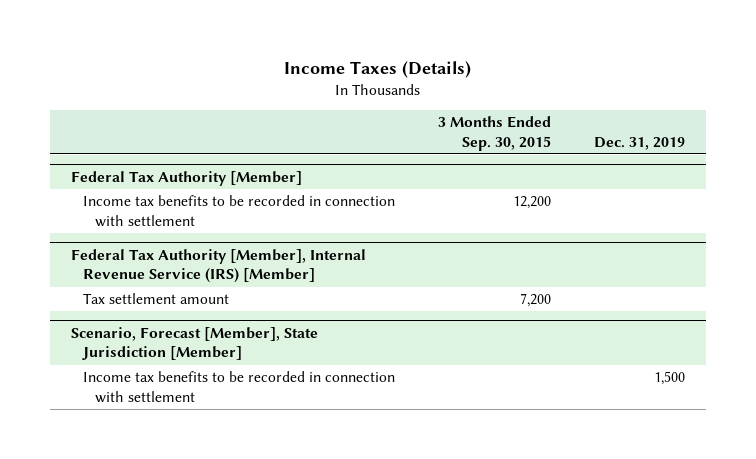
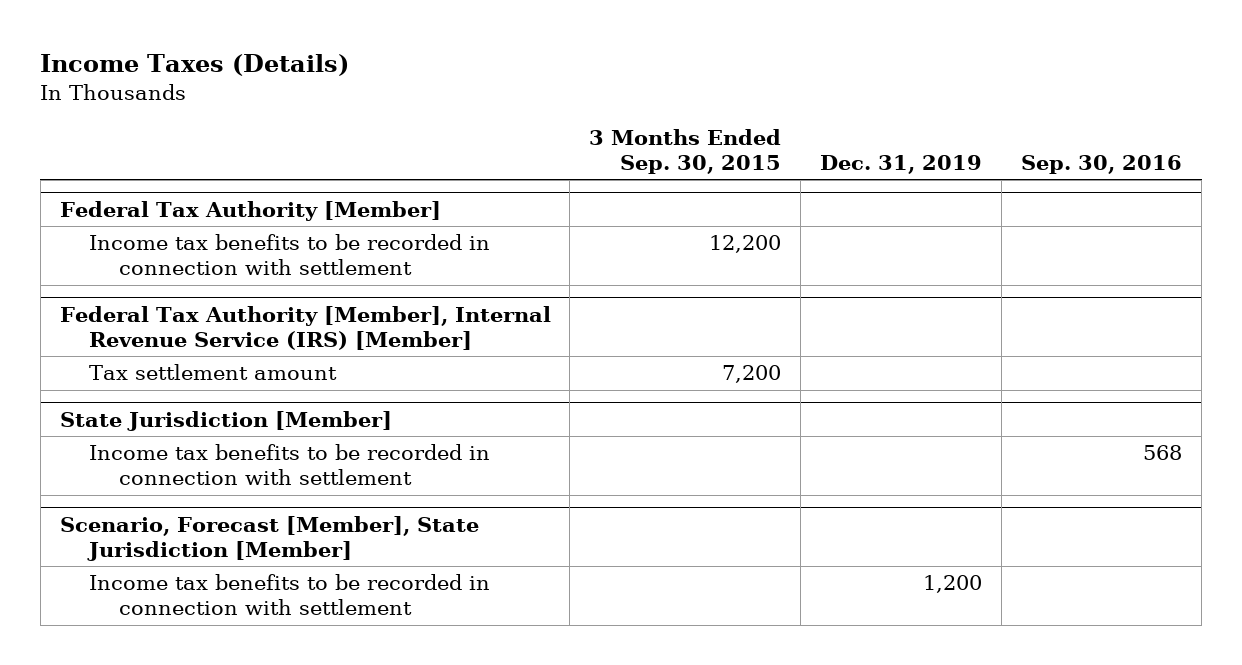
- | 3 Months Ended Sep. 30, 2015 | Dec. 31, 2019
+ | 3 Months Ended Sep. 30, 2015 | Dec. 31, 2019 | Sep. 30, 2016
+ State Jurisdiction [Member]
+ Income tax benefits to be recorded in connection with settlement | | | 568
@ Scenario, Forecast [Member], State Jurisdiction [Member]
- Income tax benefits to be recorded in connection with settlement | | 1,500
+ Income tax benefits to be recorded in connection with settlement | | 1,200 |

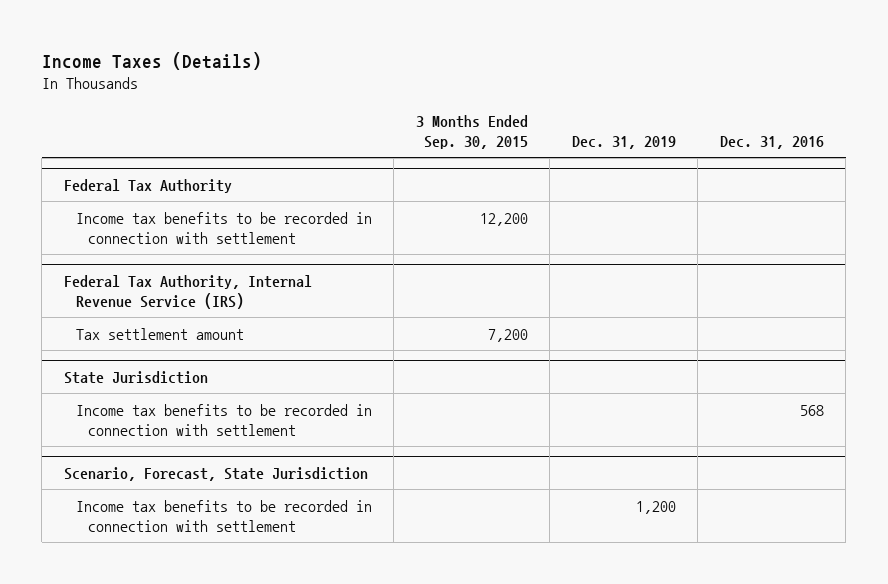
- | 3 Months Ended Sep. 30, 2015 | Dec. 31, 2019 | Sep. 30, 2016
+ | 3 Months Ended Sep. 30, 2015 | Dec. 31, 2019 | Dec. 31, 2016
- Federal Tax Authority [Member]
+ Federal Tax Authority
- Federal Tax Authority [Member], Internal Revenue Service (IRS) [Member]
+ Federal Tax Authority, Internal Revenue Service (IRS)
- State Jurisdiction [Member]
+ State Jurisdiction
- Scenario, Forecast [Member], State Jurisdiction [Member]
+ Scenario, Forecast, State Jurisdiction

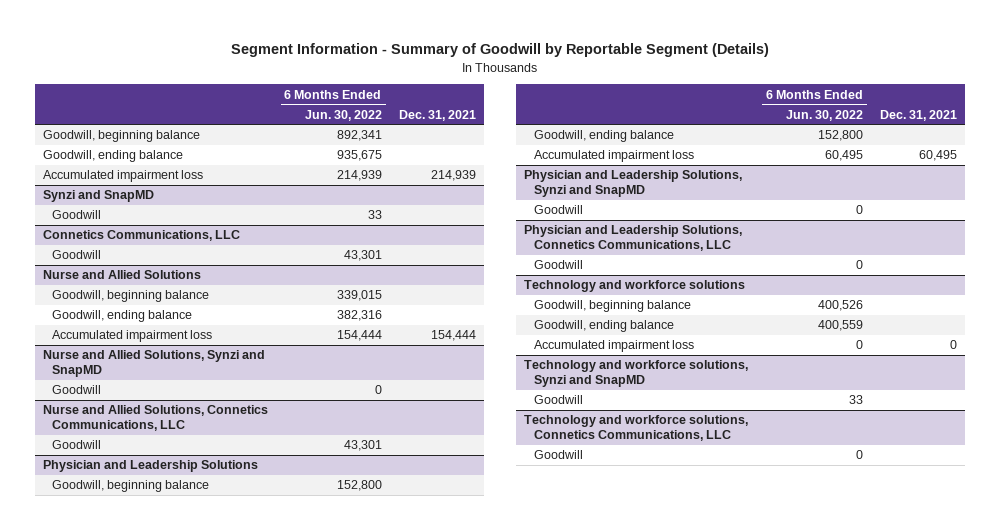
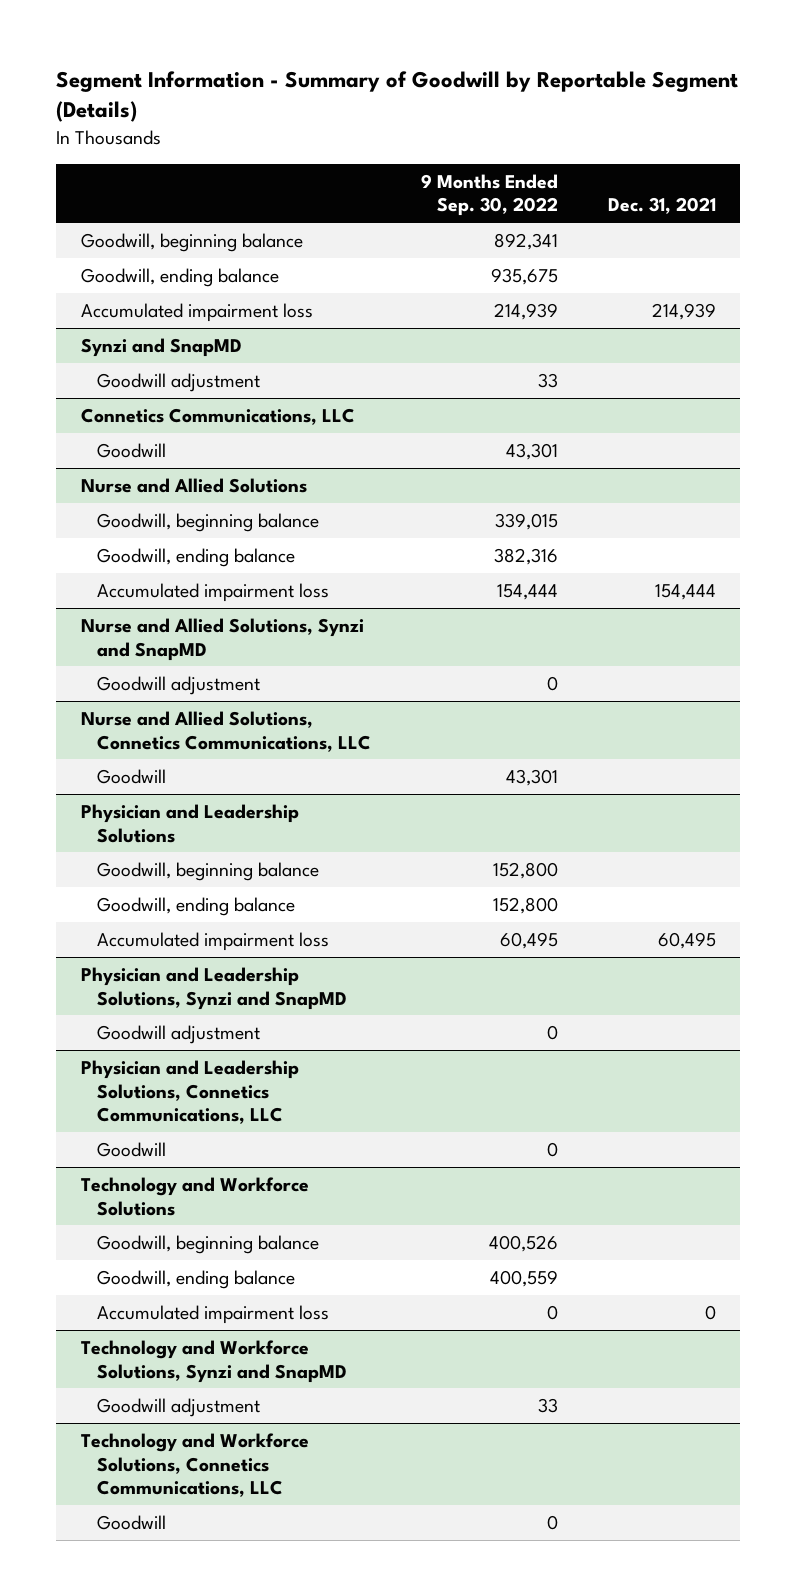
- | 6 Months Ended Jun. 30, 2022 | Dec. 31, 2021
+ | 9 Months Ended Sep. 30, 2022 | Dec. 31, 2021
@ Synzi and SnapMD
- Goodwill | 33 |
+ Goodwill adjustment | 33 |
@ Nurse and Allied Solutions, Synzi and SnapMD
- Goodwill | 0 |
+ Goodwill adjustment | 0 |
@ Physician and Leadership Solutions, Synzi and SnapMD
- Goodwill | 0 |
+ Goodwill adjustment | 0 |
- Technology and workforce solutions
+ Technology and Workforce Solutions
- Technology and workforce solutions, Synzi and SnapMD
- Goodwill | 33 |
- Technology and workforce solutions, Connetics Communications, LLC
+ Technology and Workforce Solutions, Synzi and SnapMD
+ Goodwill adjustment | 33 |
+ Technology and Workforce Solutions, Connetics Communications, LLC

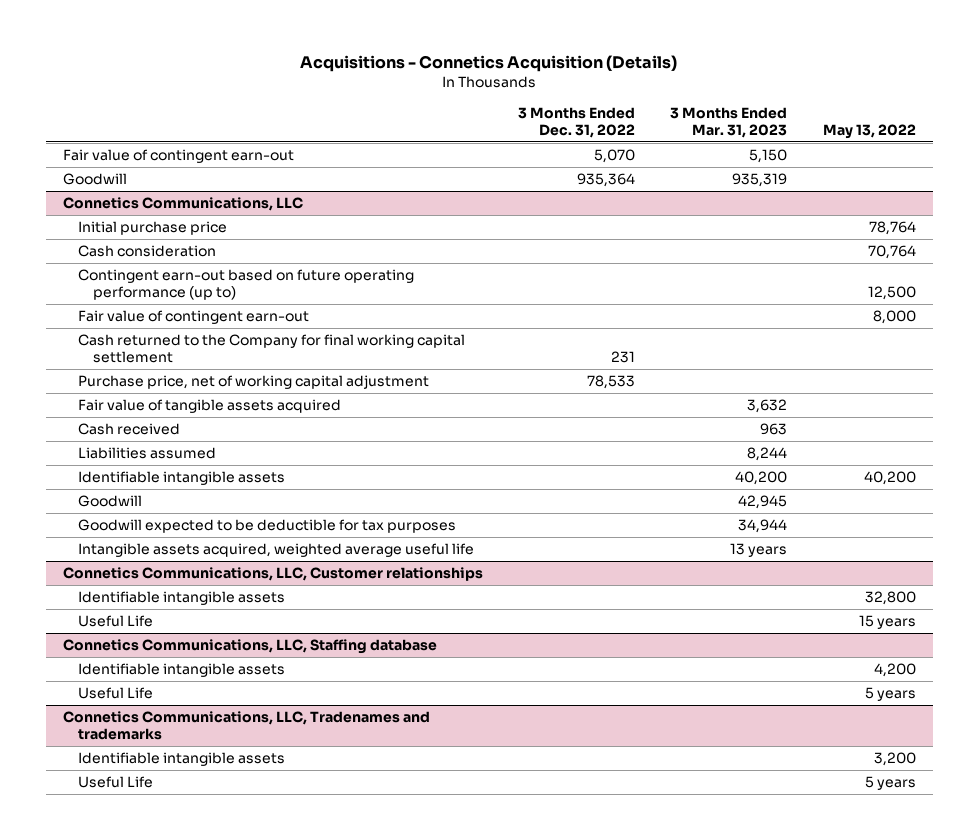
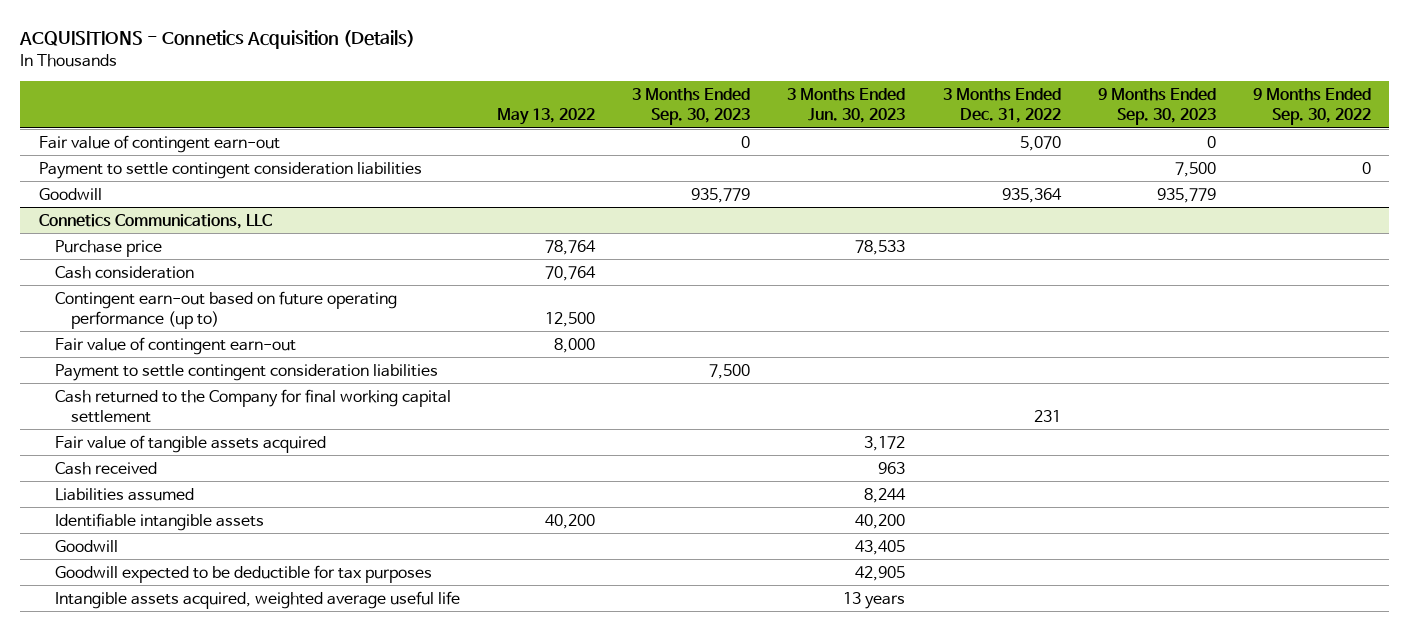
- Acquisitions - Connetics Acquisition (Details)
+ ACQUISITIONS - Connetics Acquisition (Details)
- | 3 Months Ended Dec. 31, 2022 | 3 Months Ended Mar. 31, 2023 | May 13, 2022
+ | May 13, 2022 | 3 Months Ended Sep. 30, 2023 | 3 Months Ended Jun. 30, 2023 | 3 Months Ended Dec. 31, 2022 | 9 Months Ended Sep. 30, 2023 | 9 Months Ended Sep. 30, 2022
+ Payment to settle contingent consideration liabilities | | | | | 7,500 | 0
@ Connetics Communications, LLC
- Initial purchase price | | | 78,764
+ Purchase price | 78,764 | | 78,533 | | |
+ Payment to settle contingent consideration liabilities | | 7,500 | | | |
- Purchase price, net of working capital adjustment | 78,533 | |
- Connetics Communications, LLC, Customer relationships
- Identifiable intangible assets | | | 32,800
- Useful Life | | | 15 years
- Connetics Communications, LLC, Staffing database
- Identifiable intangible assets | | | 4,200
- Useful Life | | | 5 years
- Connetics Communications, LLC, Tradenames and trademarks
- Identifiable intangible assets | | | 3,200
- Useful Life | | | 5 years

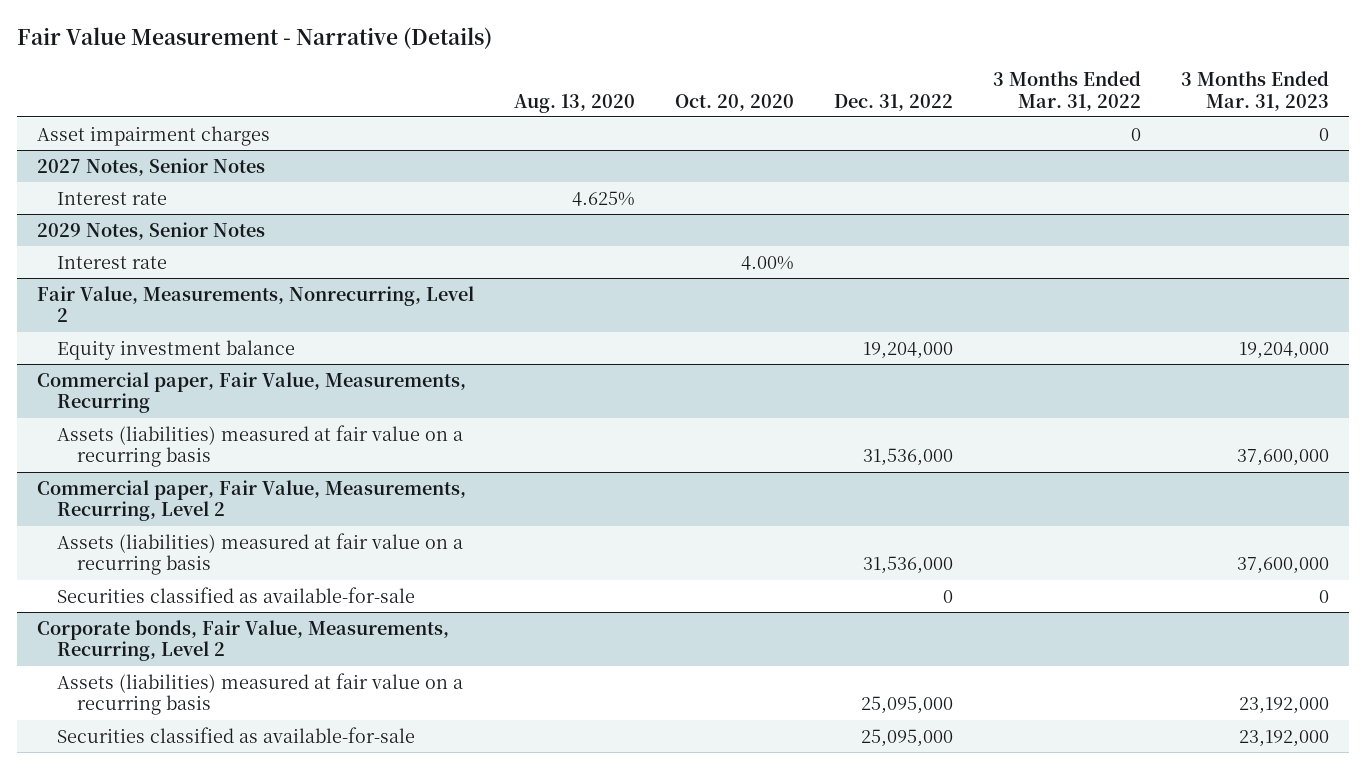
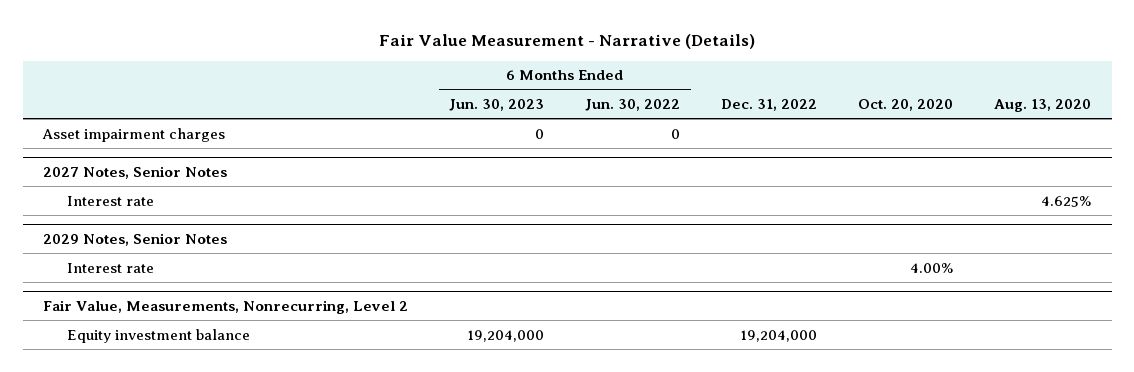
- | Aug. 13, 2020 | Oct. 20, 2020 | Dec. 31, 2022 | 3 Months Ended Mar. 31, 2022 | 3 Months Ended Mar. 31, 2023
+ | 6 Months Ended Jun. 30, 2023 | 6 Months Ended Jun. 30, 2022 | Dec. 31, 2022 | Oct. 20, 2020 | Aug. 13, 2020
- Commercial paper, Fair Value, Measurements, Recurring
- Assets (liabilities) measured at fair value on a recurring basis | | | 31,536,000 | | 37,600,000
- Commercial paper, Fair Value, Measurements, Recurring, Level 2
- Assets (liabilities) measured at fair value on a recurring basis | | | 31,536,000 | | 37,600,000
- Securities classified as available-for-sale | | | 0 | | 0
- Corporate bonds, Fair Value, Measurements, Recurring, Level 2
- Assets (liabilities) measured at fair value on a recurring basis | | | 25,095,000 | | 23,192,000
- Securities classified as available-for-sale | | | 25,095,000 | | 23,192,000

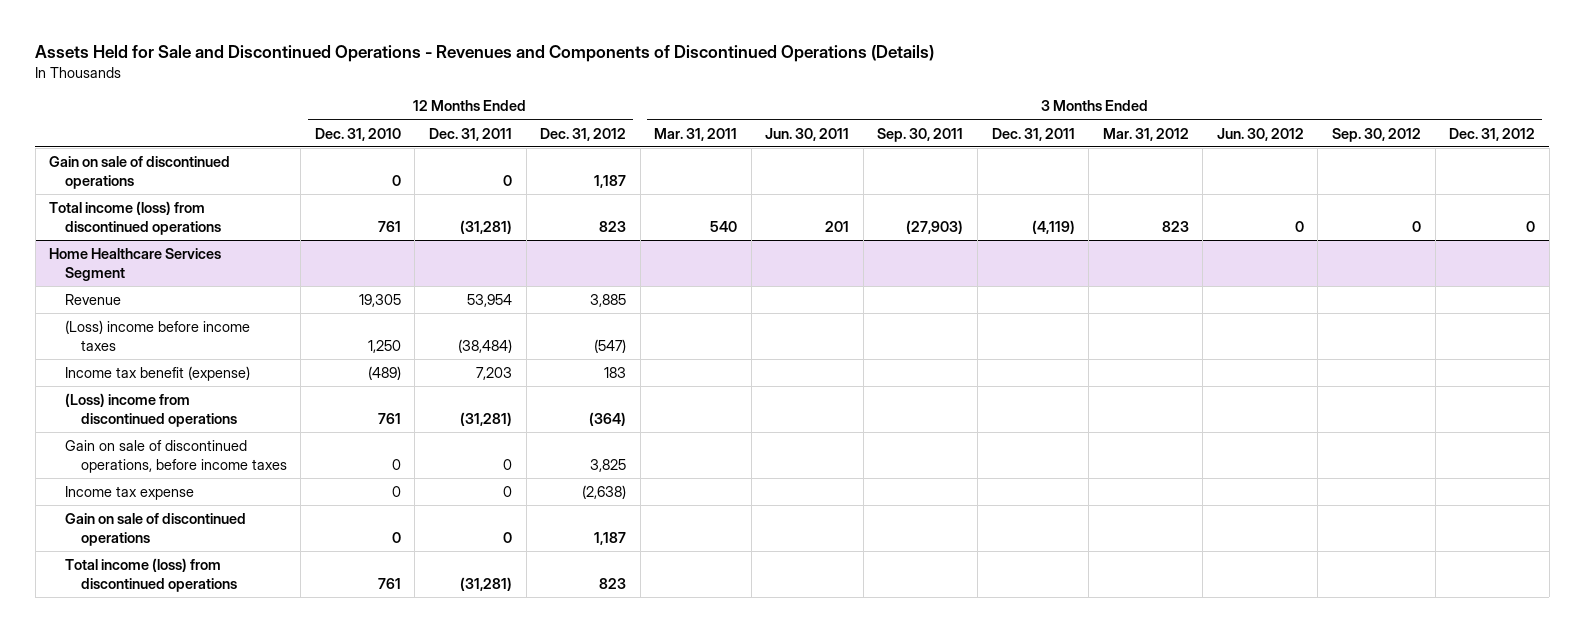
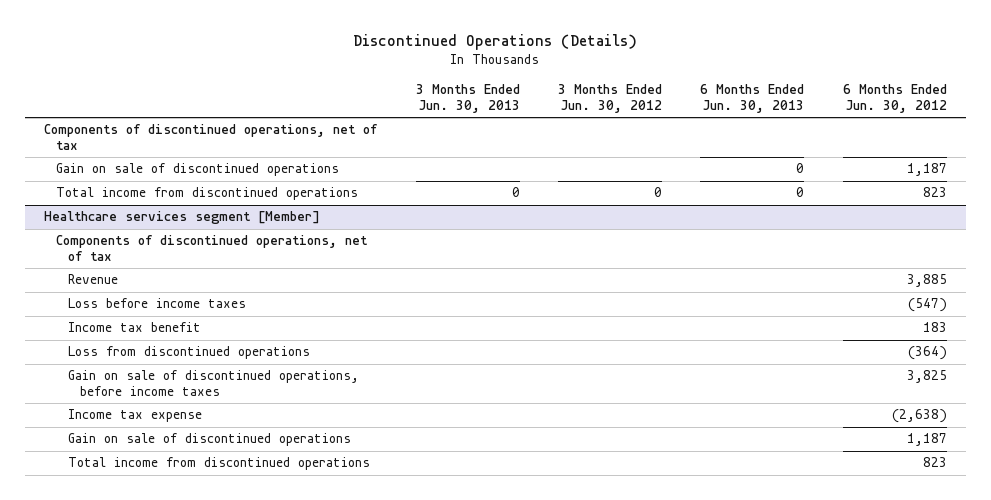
- Assets Held for Sale and Discontinued Operations - Revenues and Components of Discontinued Operations (Details)
+ Discontinued Operations (Details)
- | 12 Months Ended Dec. 31, 2010 | 12 Months Ended Dec. 31, 2011 | 12 Months Ended Dec. 31, 2012 | 3 Months Ended Mar. 31, 2011 | 3 Months Ended Jun. 30, 2011 | 3 Months Ended Sep. 30, 2011 | 3 Months Ended Dec. 31, 2011 | 3 Months Ended Mar. 31, 2012 | 3 Months Ended Jun. 30, 2012 | 3 Months Ended Sep. 30, 2012 | 3 Months Ended Dec. 31, 2012
+ | 3 Months Ended Jun. 30, 2013 | 3 Months Ended Jun. 30, 2012 | 6 Months Ended Jun. 30, 2013 | 6 Months Ended Jun. 30, 2012
+ Components of discontinued operations, net of tax
- Total income (loss) from discontinued operations | 761 | (31,281) | 823 | 540 | 201 | (27,903) | (4,119) | 823 | 0 | 0 | 0
- Home Healthcare Services Segment
+ Total income from discontinued operations | 0 | 0 | 0 | 823
+ Healthcare services segment [Member]
+ Components of discontinued operations, net of tax
- (Loss) income before income taxes | 1,250 | (38,484) | (547) | | | | | | | |
- Income tax benefit (expense) | (489) | 7,203 | 183 | | | | | | | |
- (Loss) income from discontinued operations | 761 | (31,281) | (364) | | | | | | | |
+ Loss before income taxes | | | | (547)
+ Income tax benefit | | | | 183
+ Loss from discontinued operations | | | | (364)
- Total income (loss) from discontinued operations | 761 | (31,281) | 823 | | | | | | | |
+ Total income from discontinued operations | | | | 823

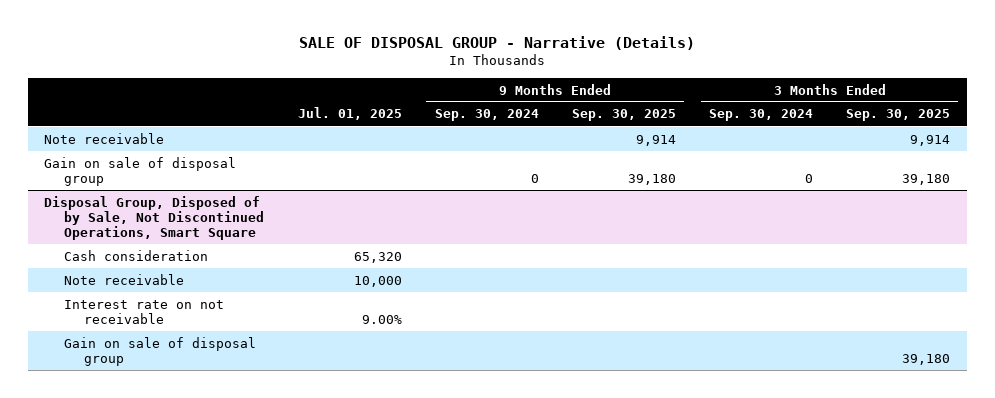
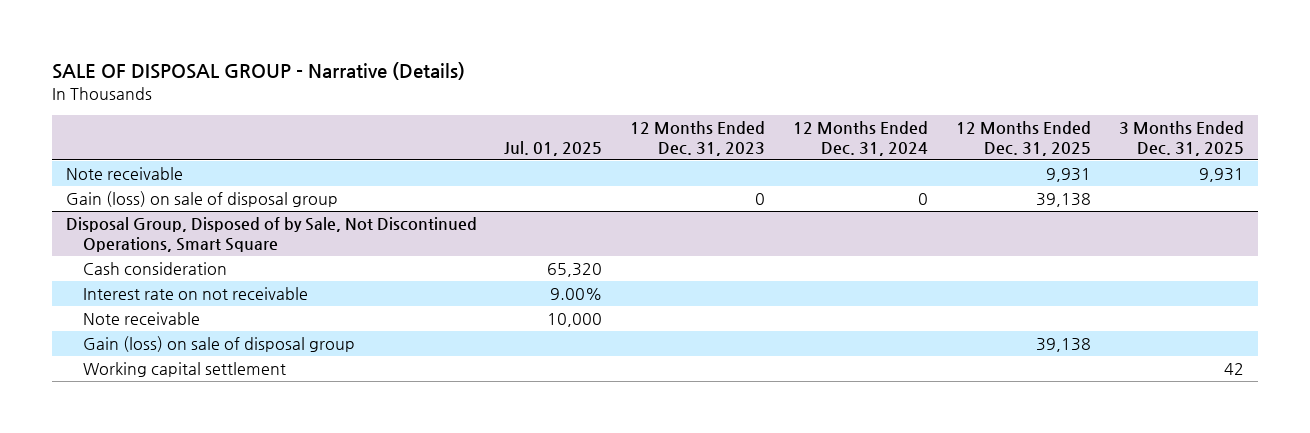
- | Jul. 01, 2025 | 9 Months Ended Sep. 30, 2024 | 9 Months Ended Sep. 30, 2025 | 3 Months Ended Sep. 30, 2024 | 3 Months Ended Sep. 30, 2025
+ | Jul. 01, 2025 | 12 Months Ended Dec. 31, 2023 | 12 Months Ended Dec. 31, 2024 | 12 Months Ended Dec. 31, 2025 | 3 Months Ended Dec. 31, 2025
- Gain on sale of disposal group | | 0 | 39,180 | 0 | 39,180
+ Gain (loss) on sale of disposal group | | 0 | 0 | 39,138 |
@ Disposal Group, Disposed of by Sale, Not Discontinued Operations, Smart Square
- Gain on sale of disposal group | | | | | 39,180
moved down: Note receivable | 10,000 | | | |
+ Gain (loss) on sale of disposal group | | | | 39,138 |
+ Working capital settlement | | | | | 42

